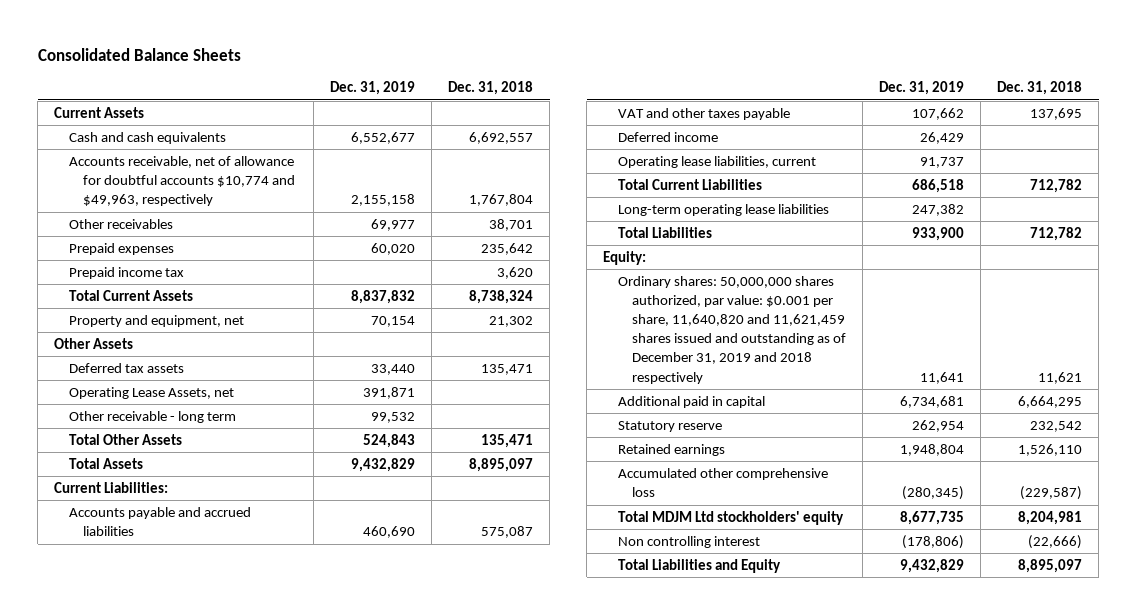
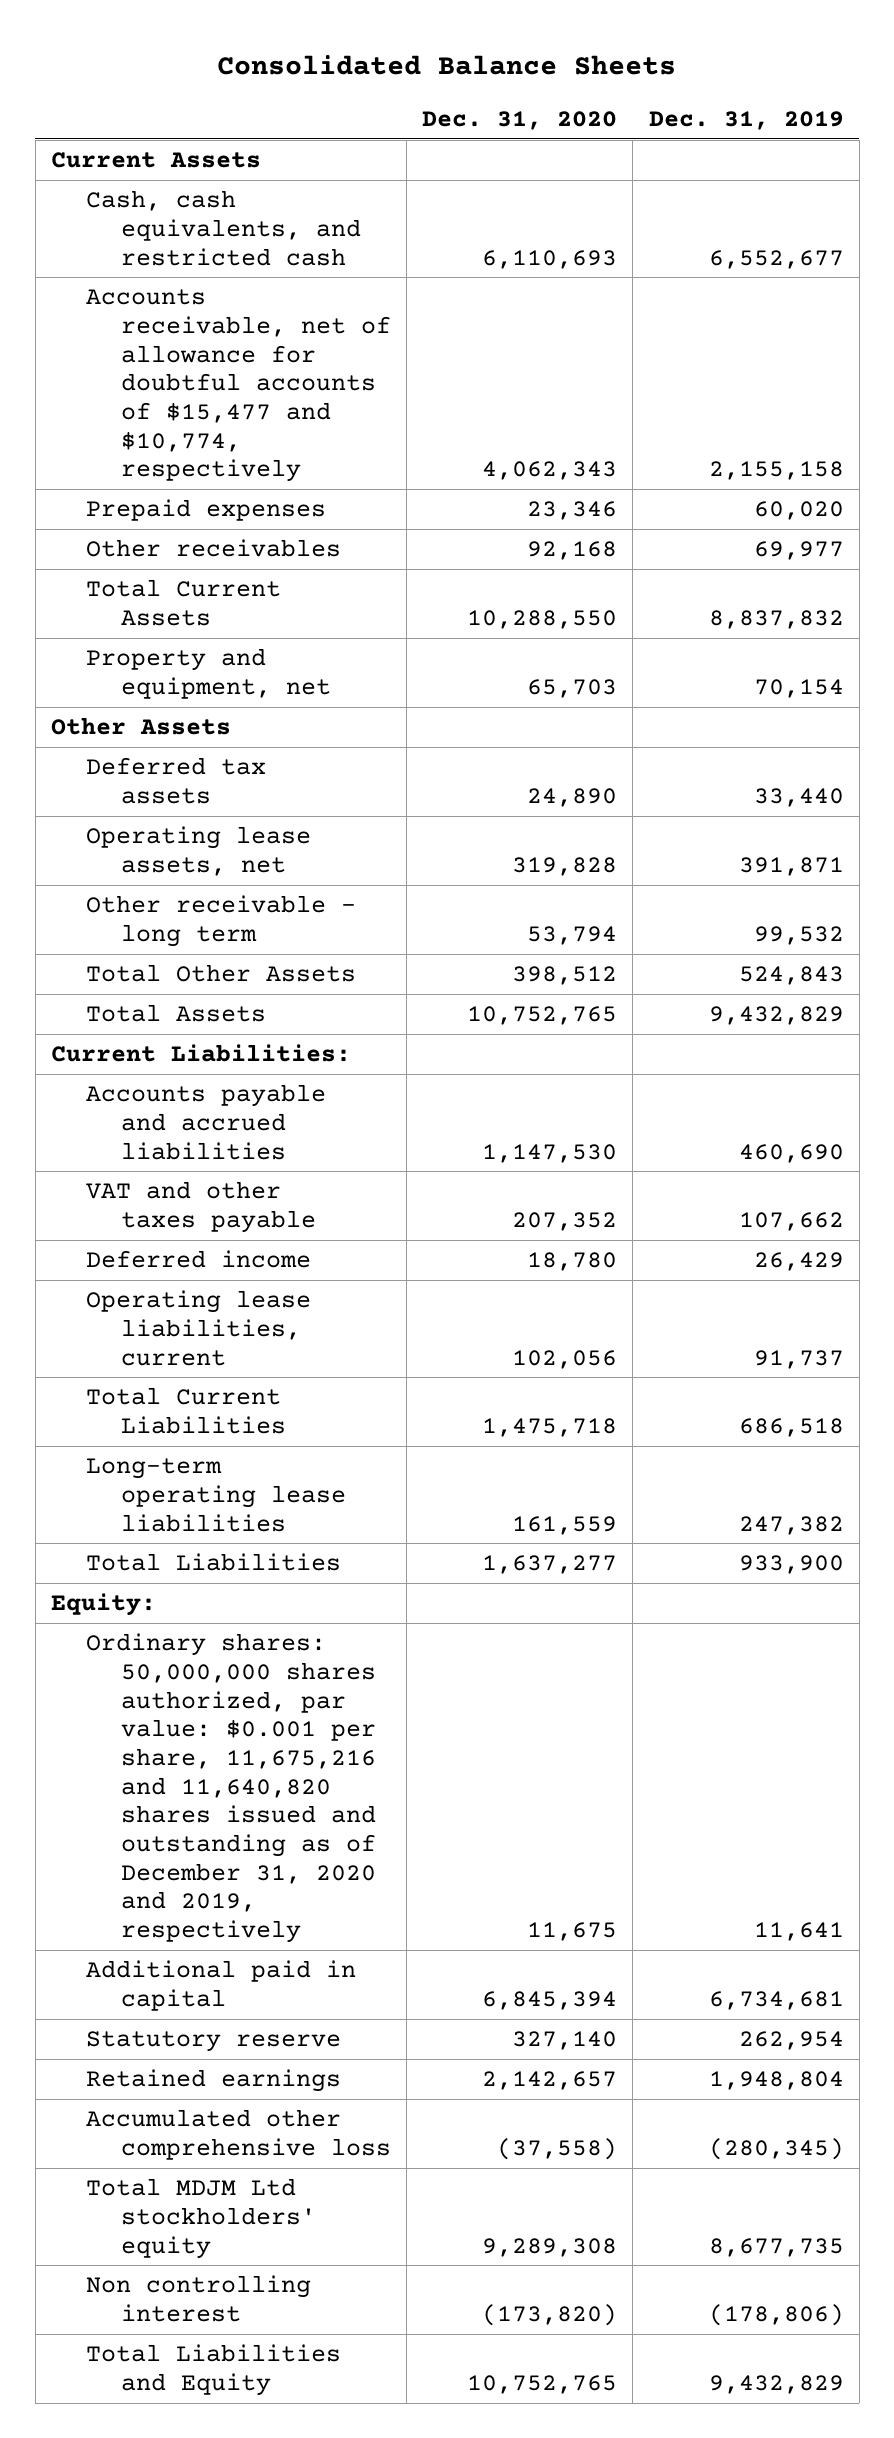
- | Dec. 31, 2019 | Dec. 31, 2018
+ | Dec. 31, 2020 | Dec. 31, 2019
- Cash and cash equivalents | 6,552,677 | 6,692,557
- Accounts receivable, net of allowance for doubtful accounts $10,774 and $49,963, respectively | 2,155,158 | 1,767,804
+ Cash, cash equivalents, and restricted cash | 6,110,693 | 6,552,677
+ Accounts receivable, net of allowance for doubtful accounts of $15,477 and $10,774, respectively | 4,062,343 | 2,155,158
- Prepaid income tax | | 3,620
moved down: Other receivables | 92,168 | 69,977
- Operating Lease Assets, net | 391,871 |
+ Operating lease assets, net | 319,828 | 391,871
- Ordinary shares: 50,000,000 shares authorized, par value: $0.001 per share, 11,640,820 and 11,621,459 shares issued and outstanding as of December 31, 2019 and 2018 respectively | 11,641 | 11,621
+ Ordinary shares: 50,000,000 shares authorized, par value: $0.001 per share, 11,675,216 and 11,640,820 shares issued and outstanding as of December 31, 2020 and 2019, respectively | 11,675 | 11,641

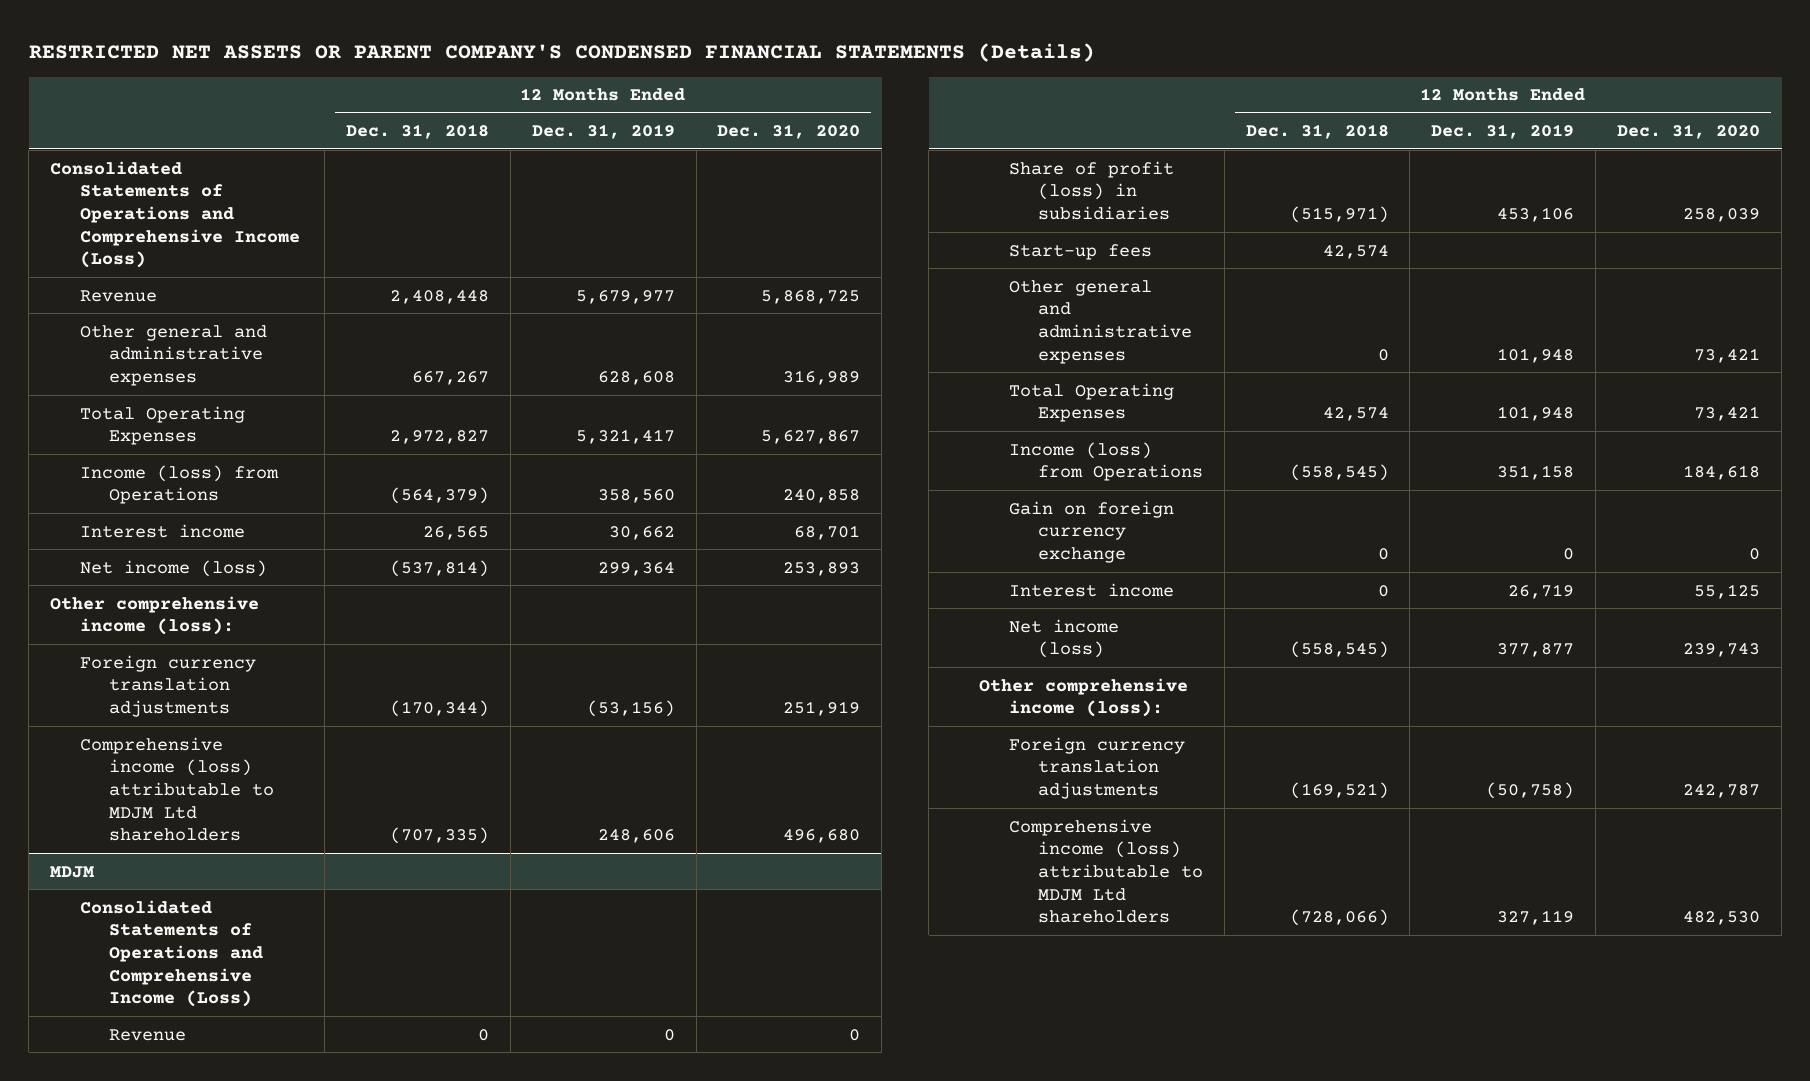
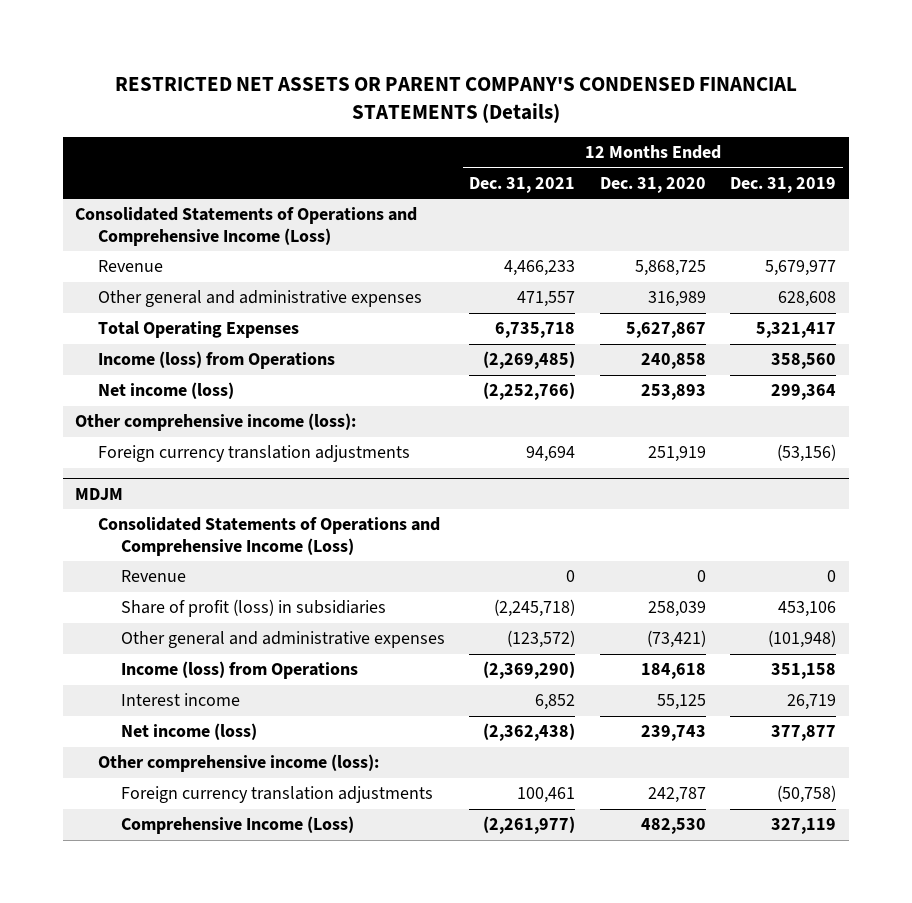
- | 12 Months Ended Dec. 31, 2018 | 12 Months Ended Dec. 31, 2019 | 12 Months Ended Dec. 31, 2020
+ | 12 Months Ended Dec. 31, 2021 | 12 Months Ended Dec. 31, 2020 | 12 Months Ended Dec. 31, 2019
- Interest income | 26,565 | 30,662 | 68,701
- Comprehensive income (loss) attributable to MDJM Ltd shareholders | (707,335) | 248,606 | 496,680
@ MDJM
- Start-up fees | 42,574 | |
- Other general and administrative expenses | 0 | 101,948 | 73,421
- Total Operating Expenses | 42,574 | 101,948 | 73,421
+ Other general and administrative expenses | (123,572) | (73,421) | (101,948)
- Gain on foreign currency exchange | 0 | 0 | 0
- Comprehensive income (loss) attributable to MDJM Ltd shareholders | (728,066) | 327,119 | 482,530
+ Comprehensive Income (Loss) | (2,261,977) | 482,530 | 327,119

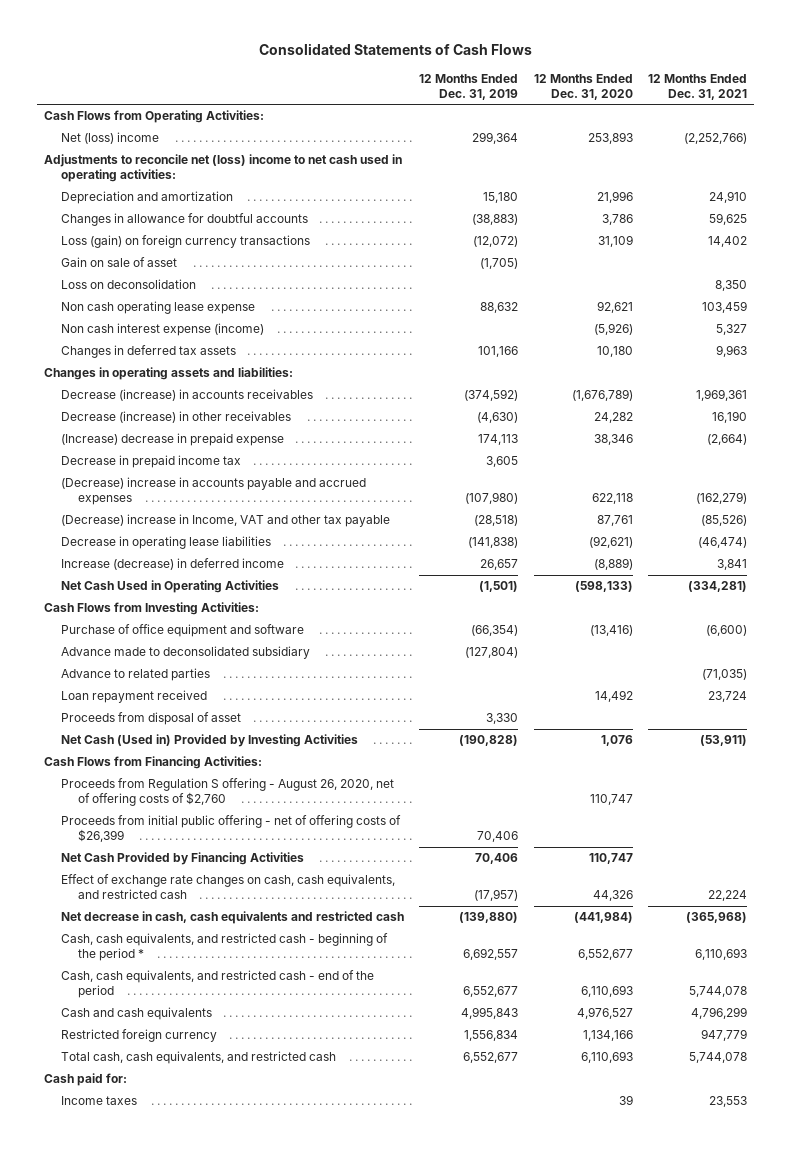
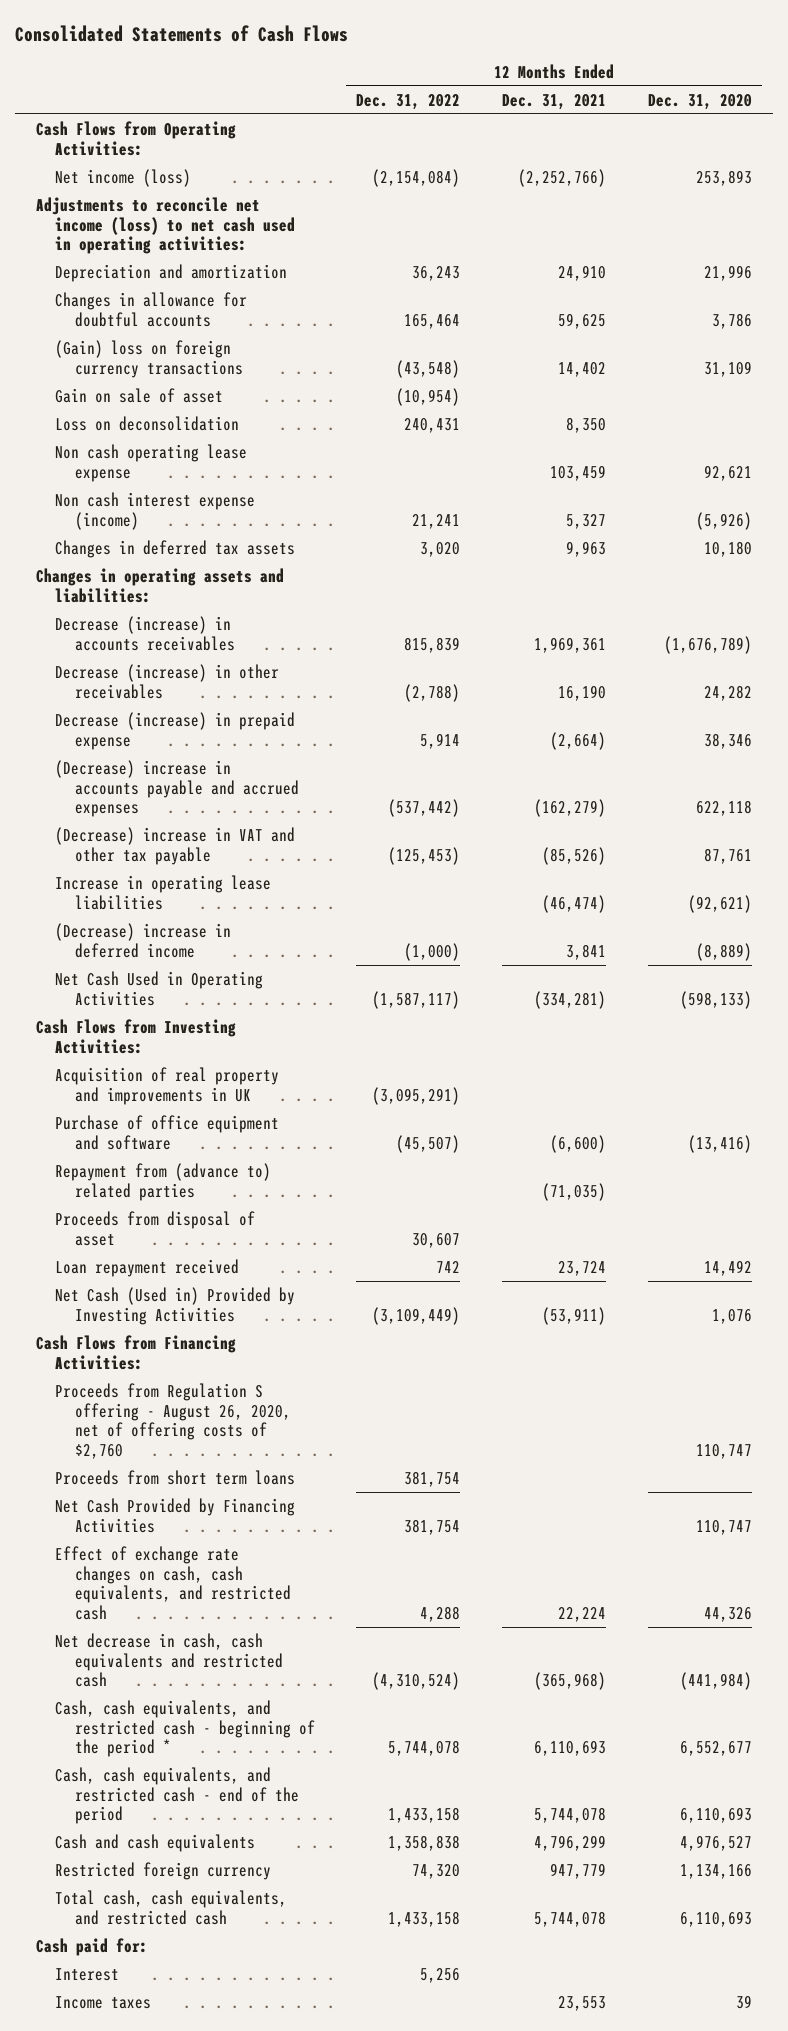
- | 12 Months Ended Dec. 31, 2019 | 12 Months Ended Dec. 31, 2020 | 12 Months Ended Dec. 31, 2021
+ | 12 Months Ended Dec. 31, 2022 | 12 Months Ended Dec. 31, 2021 | 12 Months Ended Dec. 31, 2020
- Net (loss) income | 299,364 | 253,893 | (2,252,766)
- Adjustments to reconcile net (loss) income to net cash used in operating activities:
+ Net income (loss) | (2,154,084) | (2,252,766) | 253,893
+ Adjustments to reconcile net income (loss) to net cash used in operating activities:
- Loss (gain) on foreign currency transactions | (12,072) | 31,109 | 14,402
+ (Gain) loss on foreign currency transactions | (43,548) | 14,402 | 31,109
- (Increase) decrease in prepaid expense | 174,113 | 38,346 | (2,664)
- Decrease in prepaid income tax | 3,605 | |
+ Decrease (increase) in prepaid expense | 5,914 | (2,664) | 38,346
- (Decrease) increase in Income, VAT and other tax payable | (28,518) | 87,761 | (85,526)
- Decrease in operating lease liabilities | (141,838) | (92,621) | (46,474)
- Increase (decrease) in deferred income | 26,657 | (8,889) | 3,841
+ (Decrease) increase in VAT and other tax payable | (125,453) | (85,526) | 87,761
+ Increase in operating lease liabilities | | (46,474) | (92,621)
+ (Decrease) increase in deferred income | (1,000) | 3,841 | (8,889)
+ Acquisition of real property and improvements in UK | (3,095,291) | |
- Advance made to deconsolidated subsidiary | (127,804) | |
- Advance to related parties | | | (71,035)
+ Repayment from (advance to) related parties | | (71,035) |
moved down: Loan repayment received | 742 | 23,724 | 14,492
- Proceeds from initial public offering - net of offering costs of $26,399 | 70,406 | |
+ Proceeds from short term loans | 381,754 | |
+ Interest | 5,256 | |

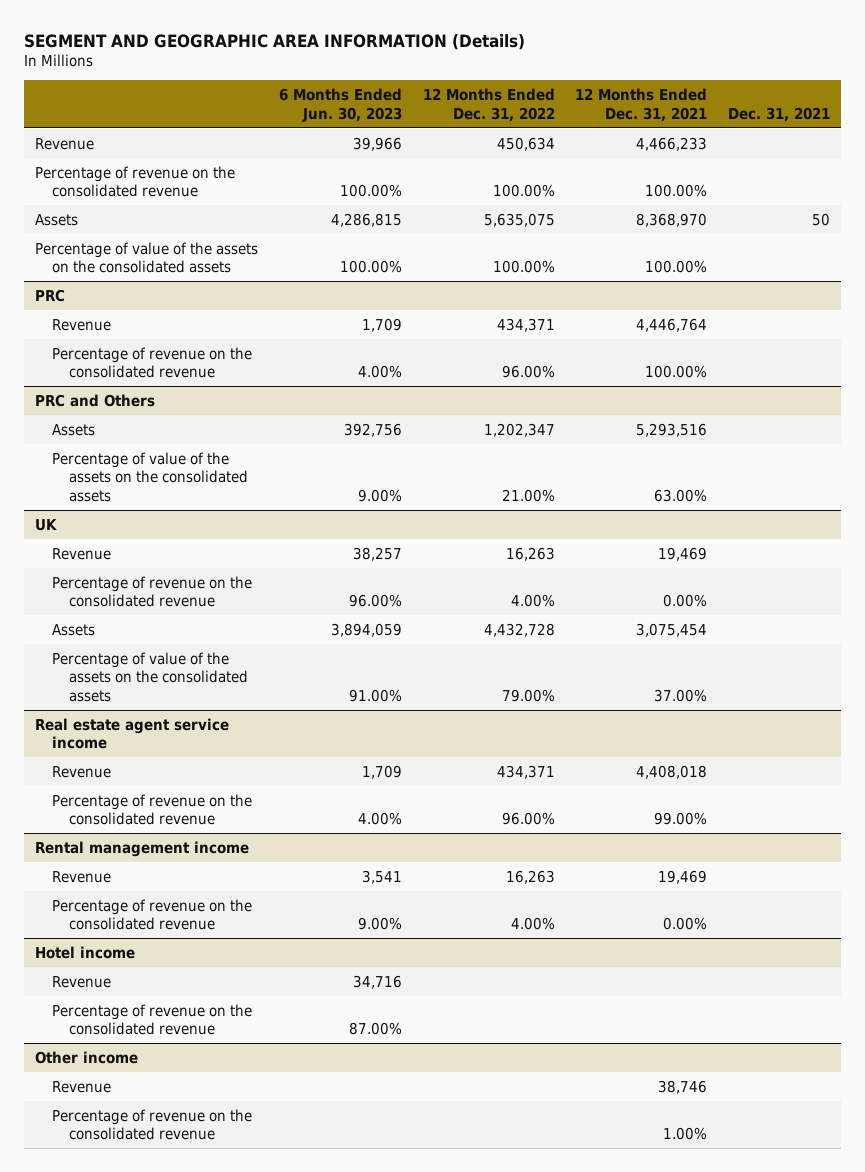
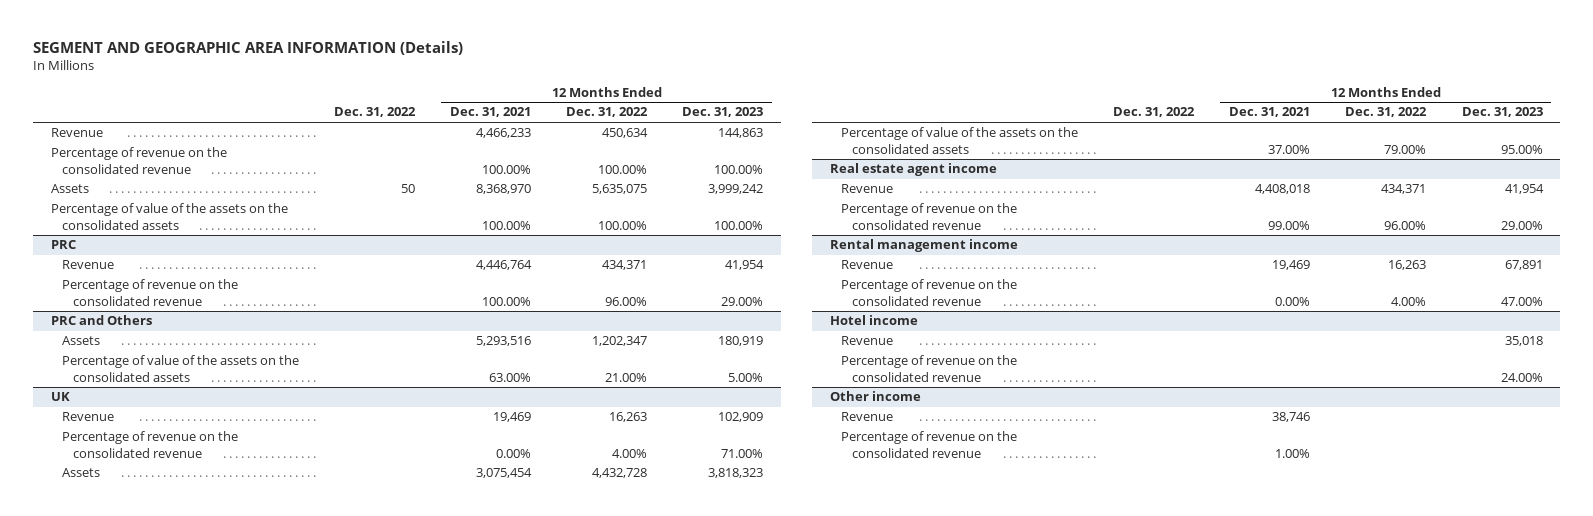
- | 6 Months Ended Jun. 30, 2023 | 12 Months Ended Dec. 31, 2022 | 12 Months Ended Dec. 31, 2021 | Dec. 31, 2021
+ | Dec. 31, 2022 | 12 Months Ended Dec. 31, 2021 | 12 Months Ended Dec. 31, 2022 | 12 Months Ended Dec. 31, 2023
- Real estate agent service income
+ Real estate agent income

